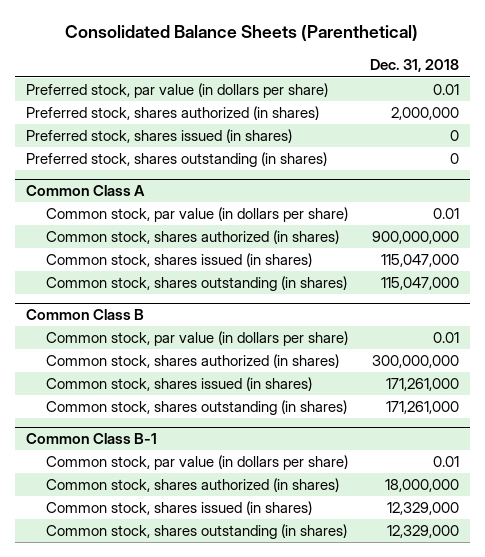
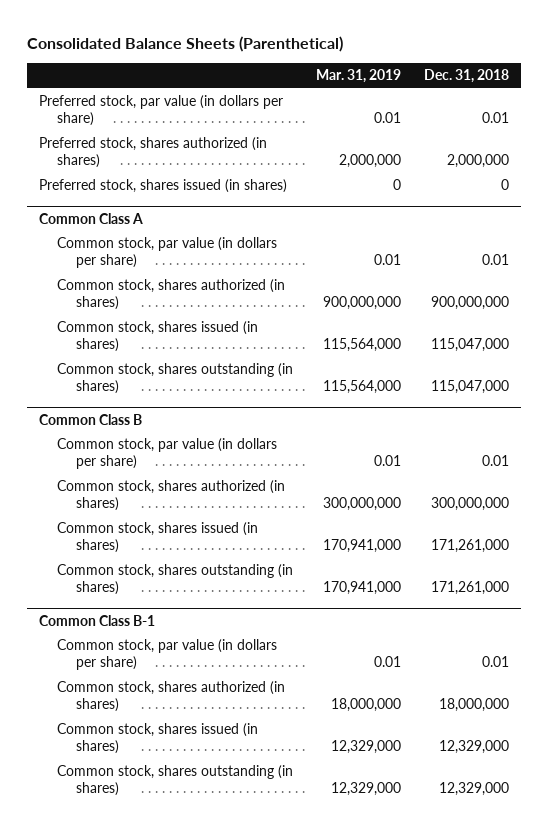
- | Dec. 31, 2018
+ | Mar. 31, 2019 | Dec. 31, 2018
- Preferred stock, shares outstanding (in shares) | 0

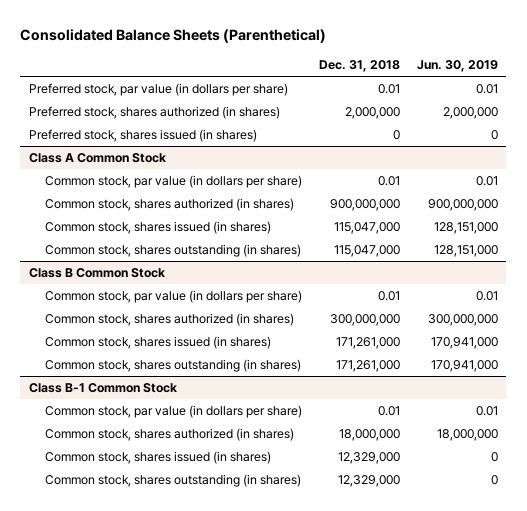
- | Mar. 31, 2019 | Dec. 31, 2018
+ | Dec. 31, 2018 | Jun. 30, 2019
- Common Class A
+ Class A Common Stock
- Common Class B
+ Class B Common Stock
- Common Class B-1
+ Class B-1 Common Stock

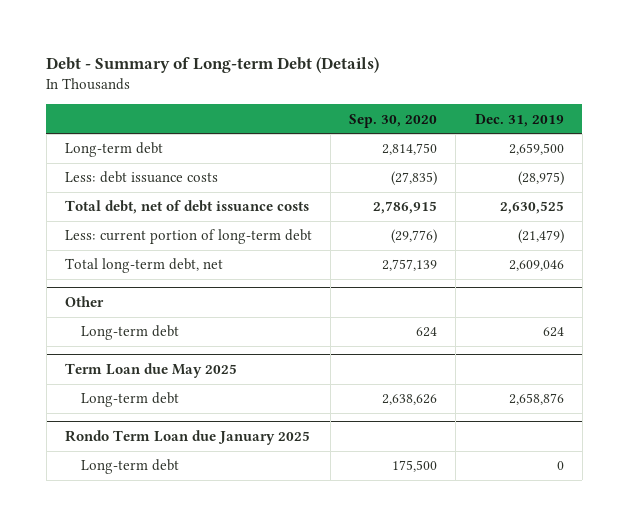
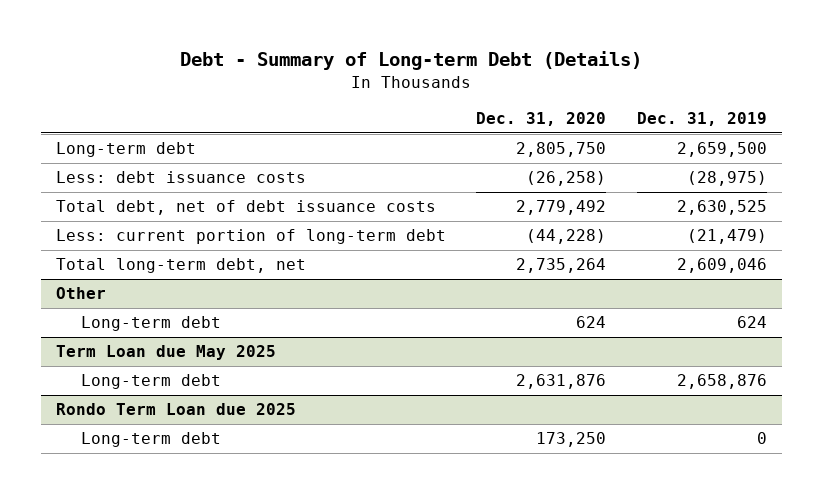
- | Sep. 30, 2020 | Dec. 31, 2019
+ | Dec. 31, 2020 | Dec. 31, 2019
- Rondo Term Loan due January 2025
+ Rondo Term Loan due 2025

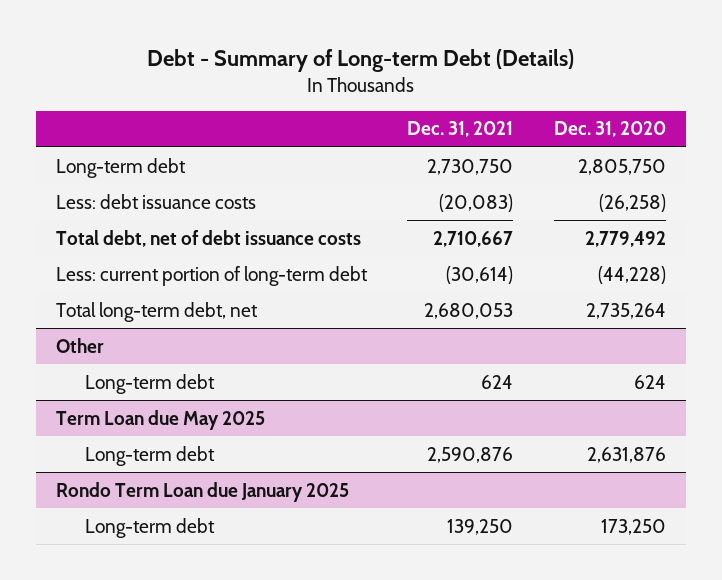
- | Dec. 31, 2020 | Dec. 31, 2019
+ | Dec. 31, 2021 | Dec. 31, 2020
- Rondo Term Loan due 2025
+ Rondo Term Loan due January 2025

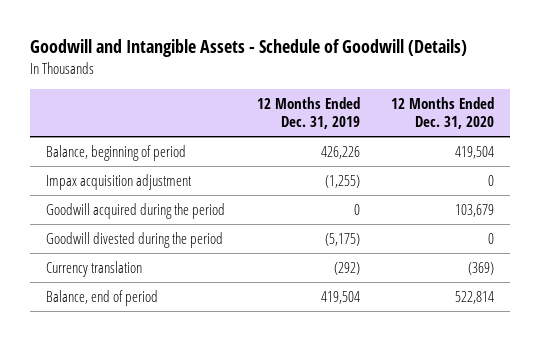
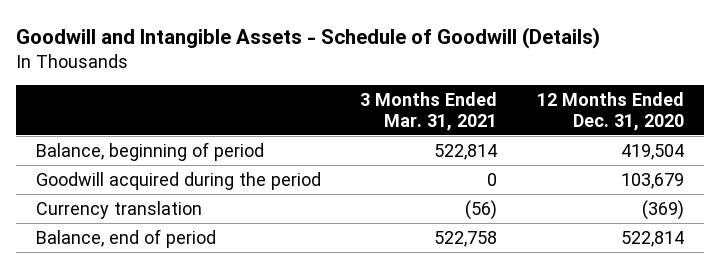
- | 12 Months Ended Dec. 31, 2019 | 12 Months Ended Dec. 31, 2020
+ | 3 Months Ended Mar. 31, 2021 | 12 Months Ended Dec. 31, 2020
- Impax acquisition adjustment | (1,255) | 0
- Goodwill divested during the period | (5,175) | 0

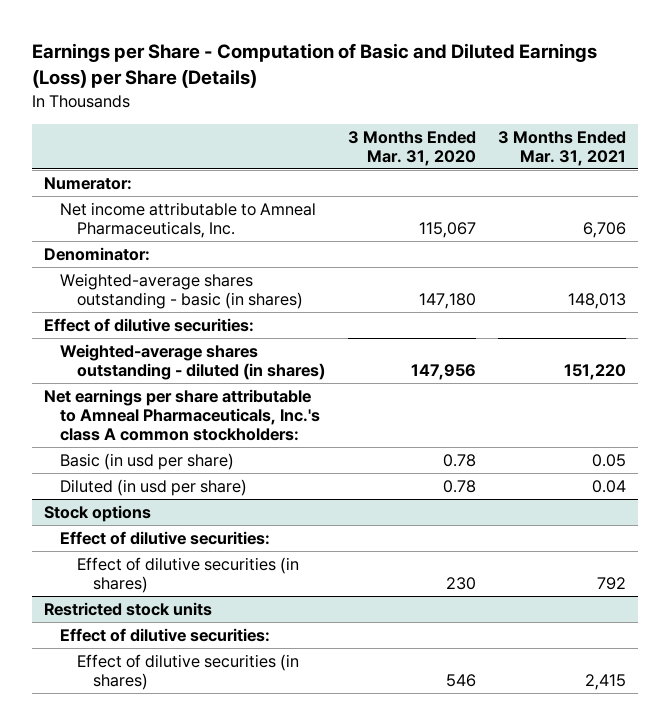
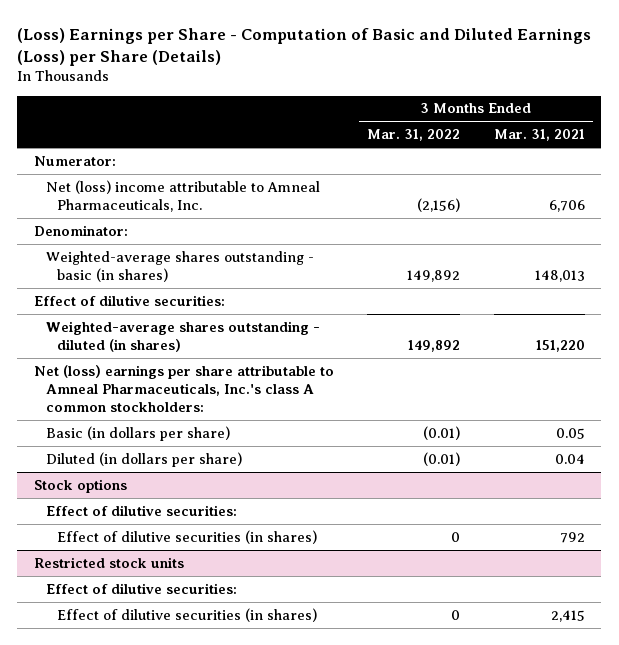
- Earnings per Share - Computation of Basic and Diluted Earnings (Loss) per Share (Details)
+ (Loss) Earnings per Share - Computation of Basic and Diluted Earnings (Loss) per Share (Details)
- | 3 Months Ended Mar. 31, 2020 | 3 Months Ended Mar. 31, 2021
+ | 3 Months Ended Mar. 31, 2022 | 3 Months Ended Mar. 31, 2021
- Net income attributable to Amneal Pharmaceuticals, Inc. | 115,067 | 6,706
+ Net (loss) income attributable to Amneal Pharmaceuticals, Inc. | (2,156) | 6,706
- Net earnings per share attributable to Amneal Pharmaceuticals, Inc.'s class A common stockholders:
- Basic (in usd per share) | 0.78 | 0.05
- Diluted (in usd per share) | 0.78 | 0.04
+ Net (loss) earnings per share attributable to Amneal Pharmaceuticals, Inc.'s class A common stockholders:
+ Basic (in dollars per share) | (0.01) | 0.05
+ Diluted (in dollars per share) | (0.01) | 0.04

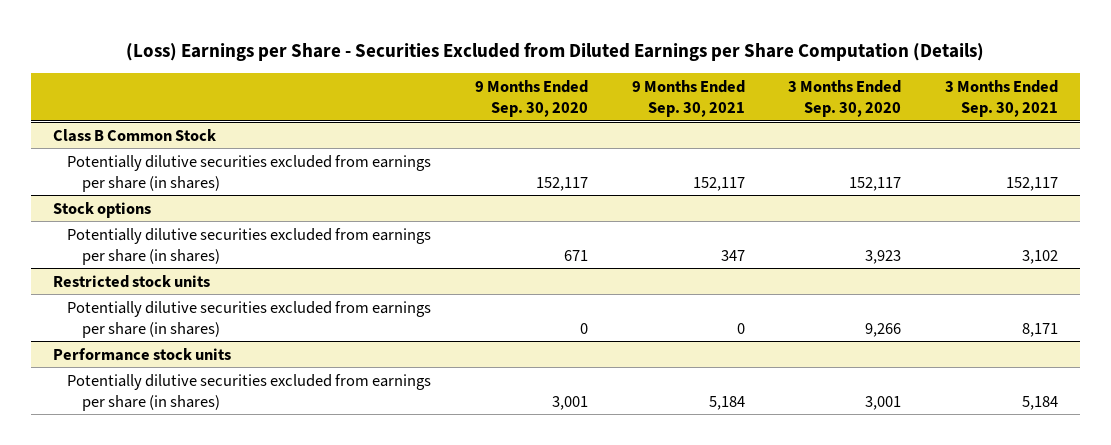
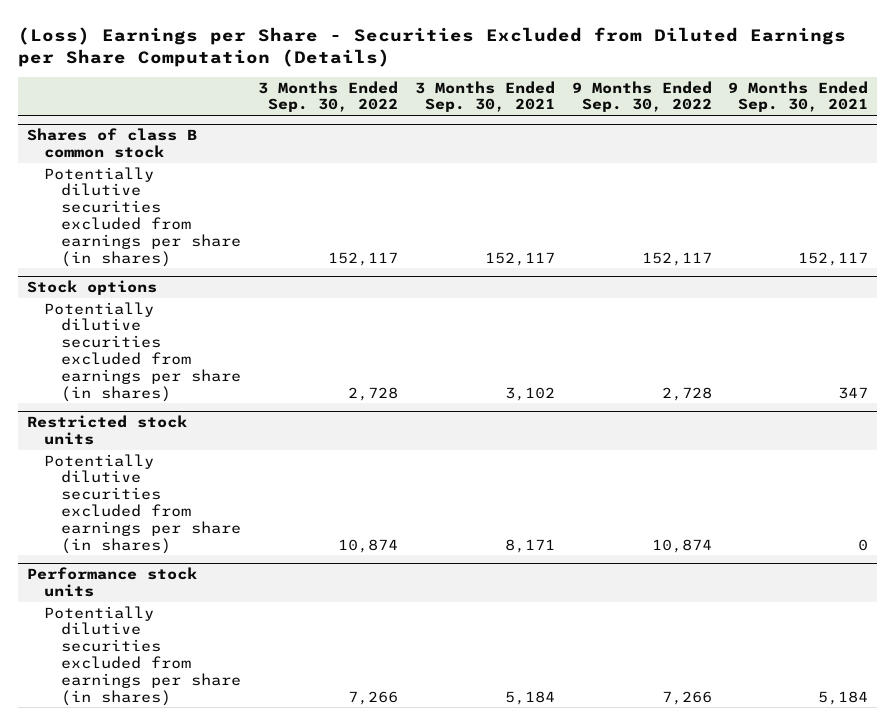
- | 9 Months Ended Sep. 30, 2020 | 9 Months Ended Sep. 30, 2021 | 3 Months Ended Sep. 30, 2020 | 3 Months Ended Sep. 30, 2021
+ | 3 Months Ended Sep. 30, 2022 | 3 Months Ended Sep. 30, 2021 | 9 Months Ended Sep. 30, 2022 | 9 Months Ended Sep. 30, 2021
- Class B Common Stock
+ Shares of class B common stock

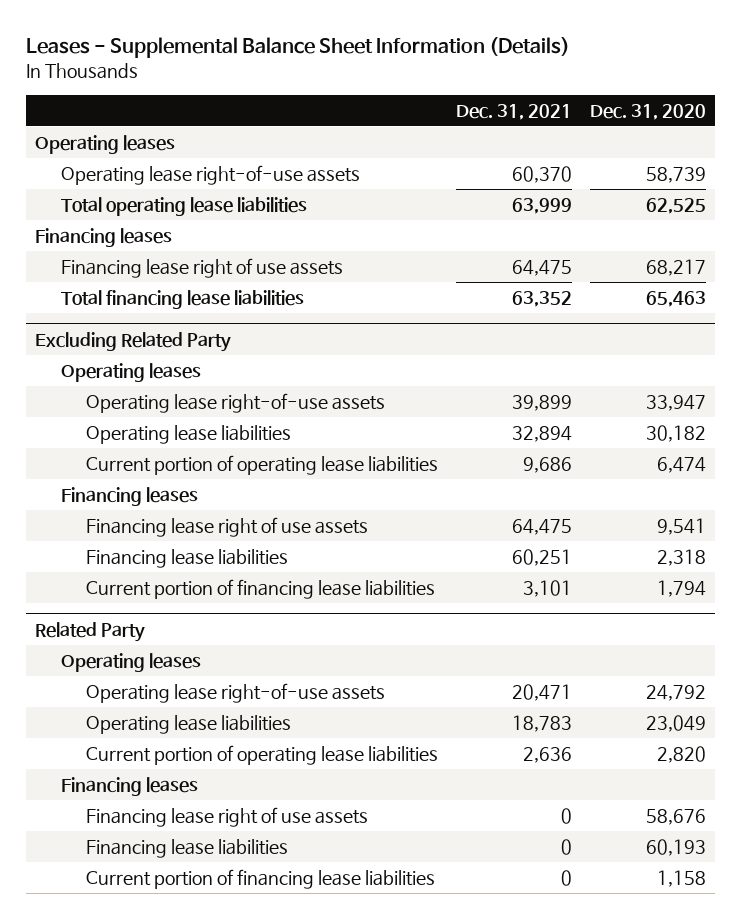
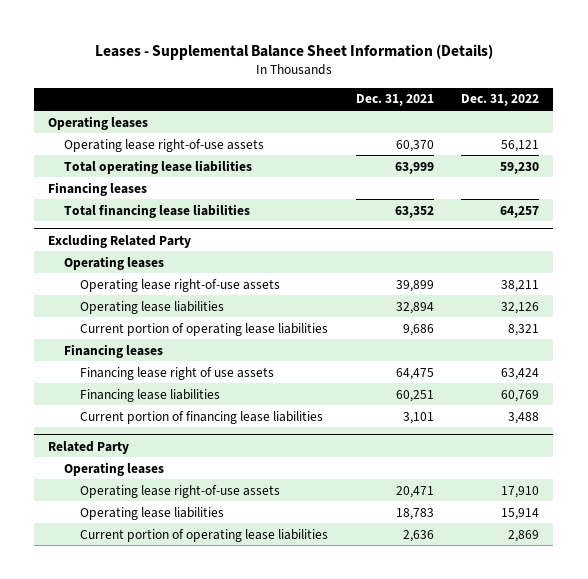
- | Dec. 31, 2021 | Dec. 31, 2020
+ | Dec. 31, 2021 | Dec. 31, 2022
- Financing lease right of use assets | 64,475 | 68,217
@ Related Party
- Financing leases
- Financing lease right of use assets | 0 | 58,676
- Financing lease liabilities | 0 | 60,193
- Current portion of financing lease liabilities | 0 | 1,158

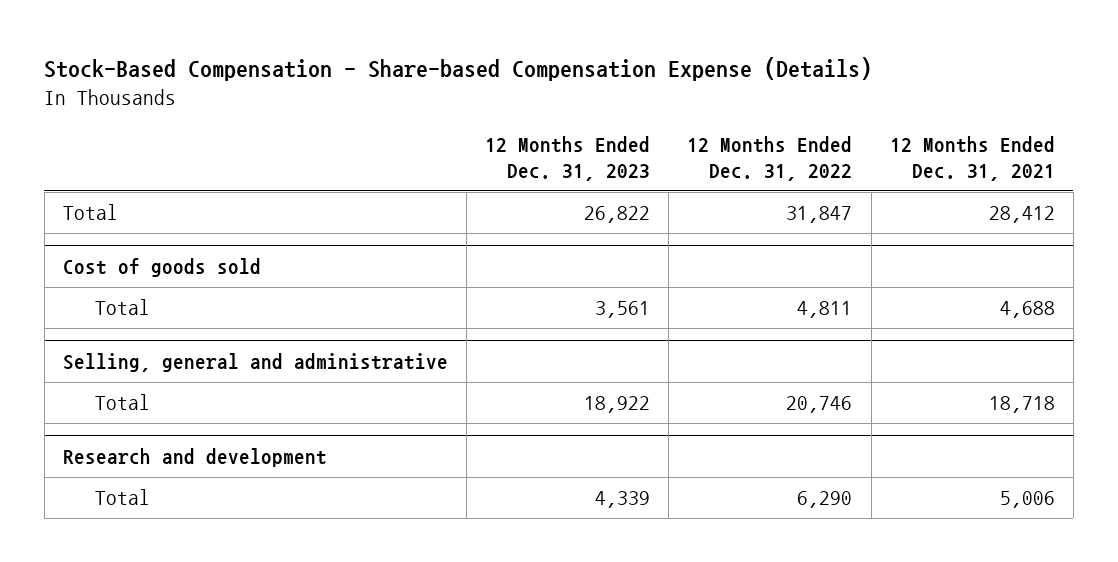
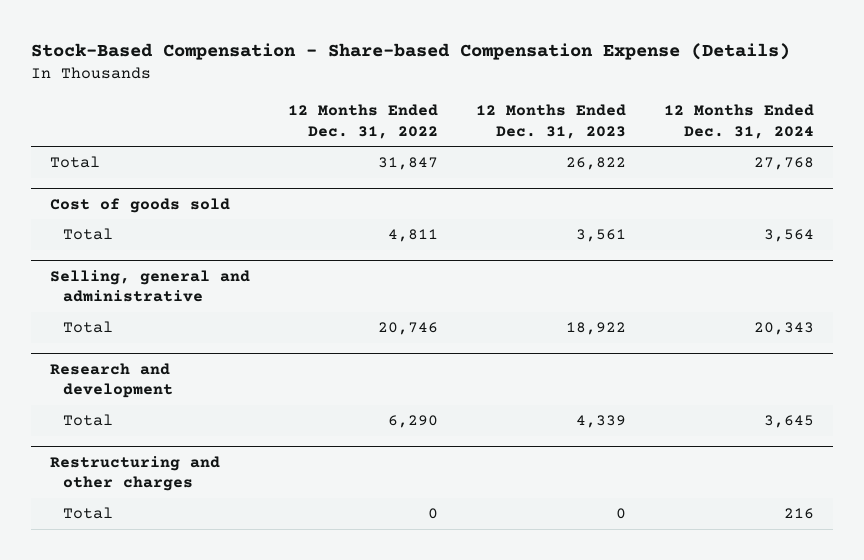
- | 12 Months Ended Dec. 31, 2023 | 12 Months Ended Dec. 31, 2022 | 12 Months Ended Dec. 31, 2021
+ | 12 Months Ended Dec. 31, 2022 | 12 Months Ended Dec. 31, 2023 | 12 Months Ended Dec. 31, 2024
+ Restructuring and other charges
+ Total | 0 | 0 | 216

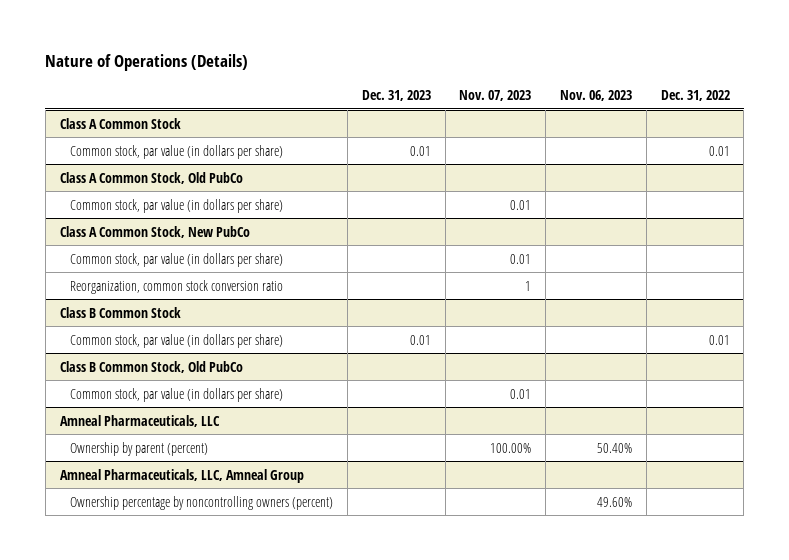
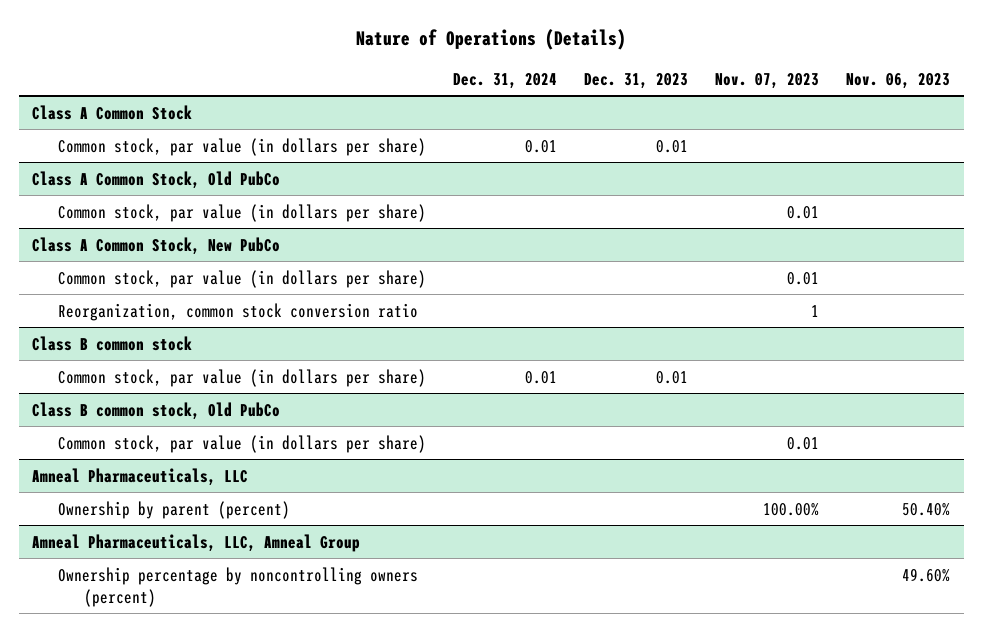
- | Dec. 31, 2023 | Nov. 07, 2023 | Nov. 06, 2023 | Dec. 31, 2022
+ | Dec. 31, 2024 | Dec. 31, 2023 | Nov. 07, 2023 | Nov. 06, 2023
- Class B Common Stock
+ Class B common stock
- Class B Common Stock, Old PubCo
+ Class B common stock, Old PubCo

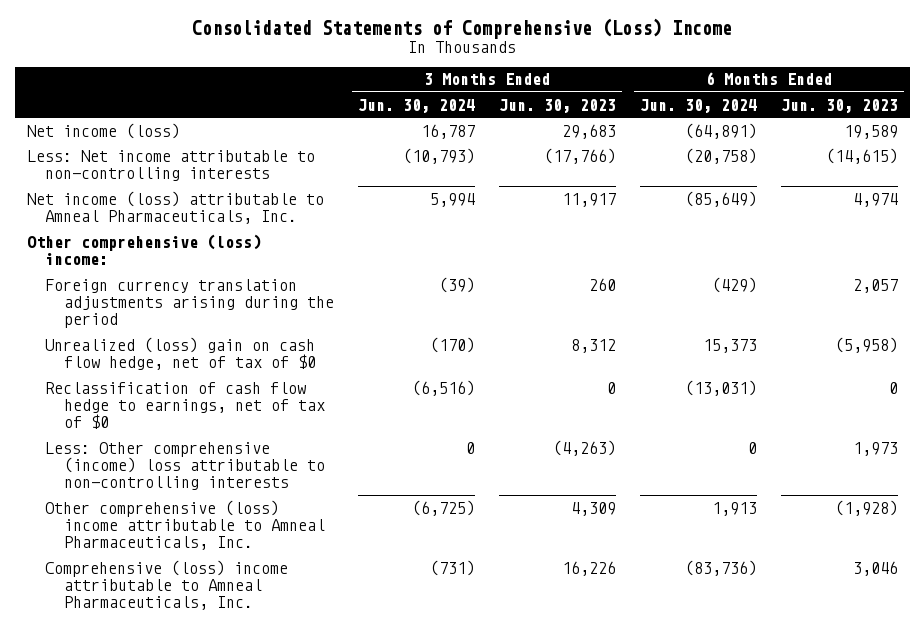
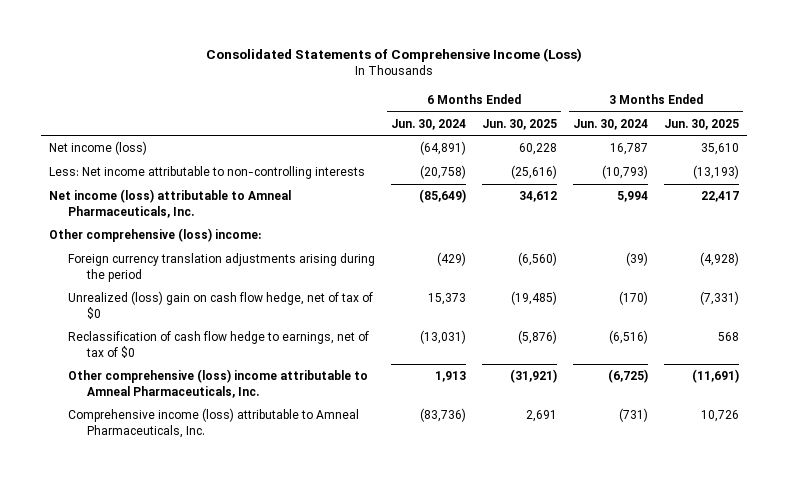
- Consolidated Statements of Comprehensive (Loss) Income
+ Consolidated Statements of Comprehensive Income (Loss)
- | 3 Months Ended Jun. 30, 2024 | 3 Months Ended Jun. 30, 2023 | 6 Months Ended Jun. 30, 2024 | 6 Months Ended Jun. 30, 2023
+ | 6 Months Ended Jun. 30, 2024 | 6 Months Ended Jun. 30, 2025 | 3 Months Ended Jun. 30, 2024 | 3 Months Ended Jun. 30, 2025
- Less: Other comprehensive (income) loss attributable to non-controlling interests | 0 | (4,263) | 0 | 1,973
- Comprehensive (loss) income attributable to Amneal Pharmaceuticals, Inc. | (731) | 16,226 | (83,736) | 3,046
+ Comprehensive income (loss) attributable to Amneal Pharmaceuticals, Inc. | (83,736) | 2,691 | (731) | 10,726

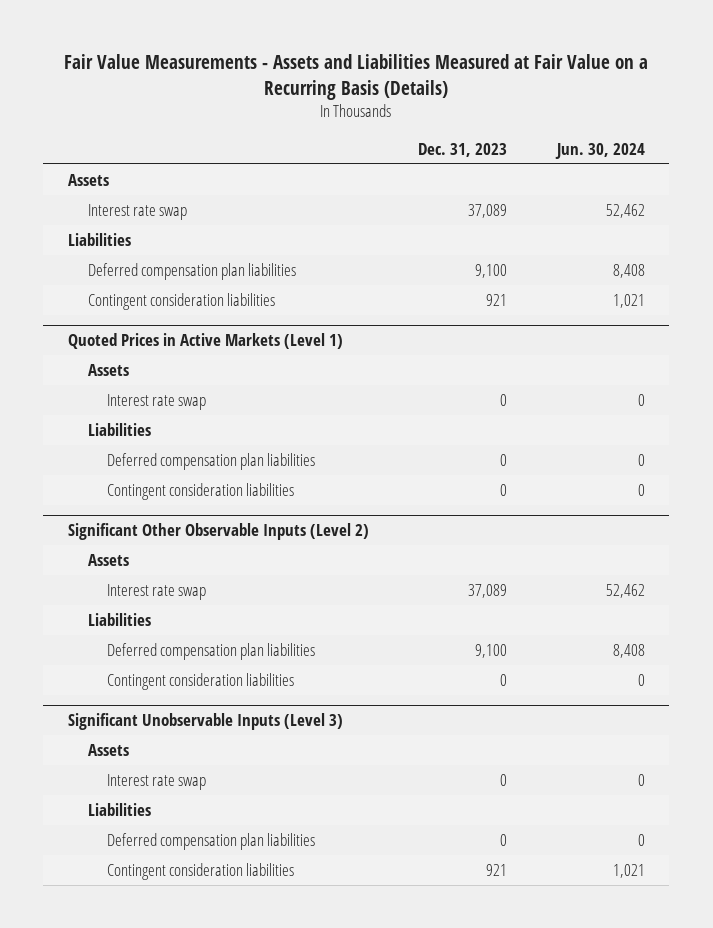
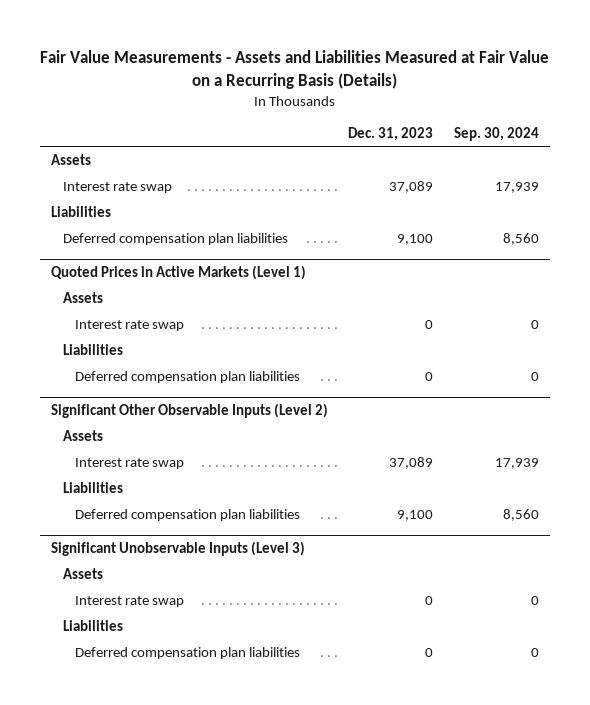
- | Dec. 31, 2023 | Jun. 30, 2024
+ | Dec. 31, 2023 | Sep. 30, 2024
- Contingent consideration liabilities | 921 | 1,021
@ Quoted Prices in Active Markets (Level 1)
- Contingent consideration liabilities | 0 | 0
@ Significant Other Observable Inputs (Level 2)
- Contingent consideration liabilities | 0 | 0
@ Significant Unobservable Inputs (Level 3)
- Contingent consideration liabilities | 921 | 1,021

